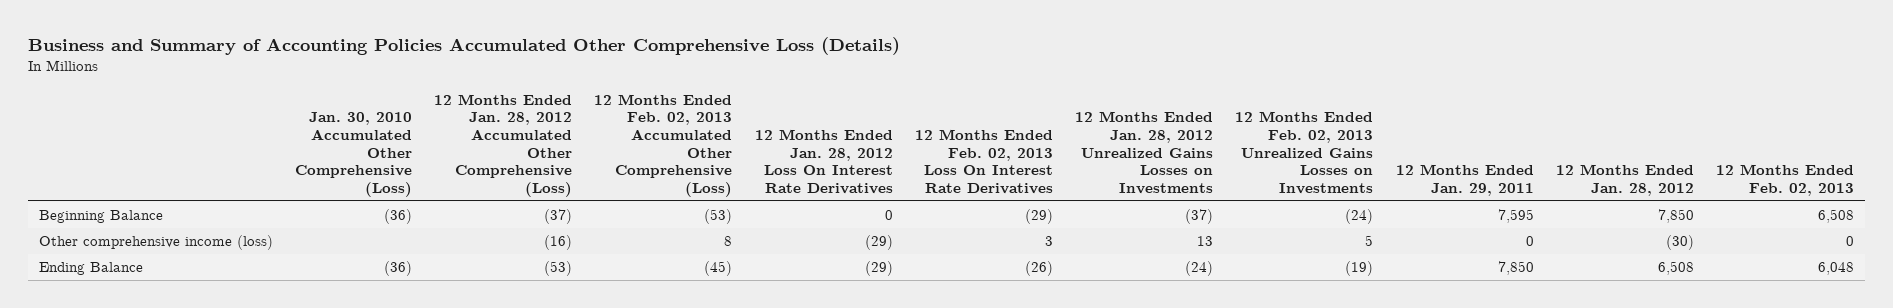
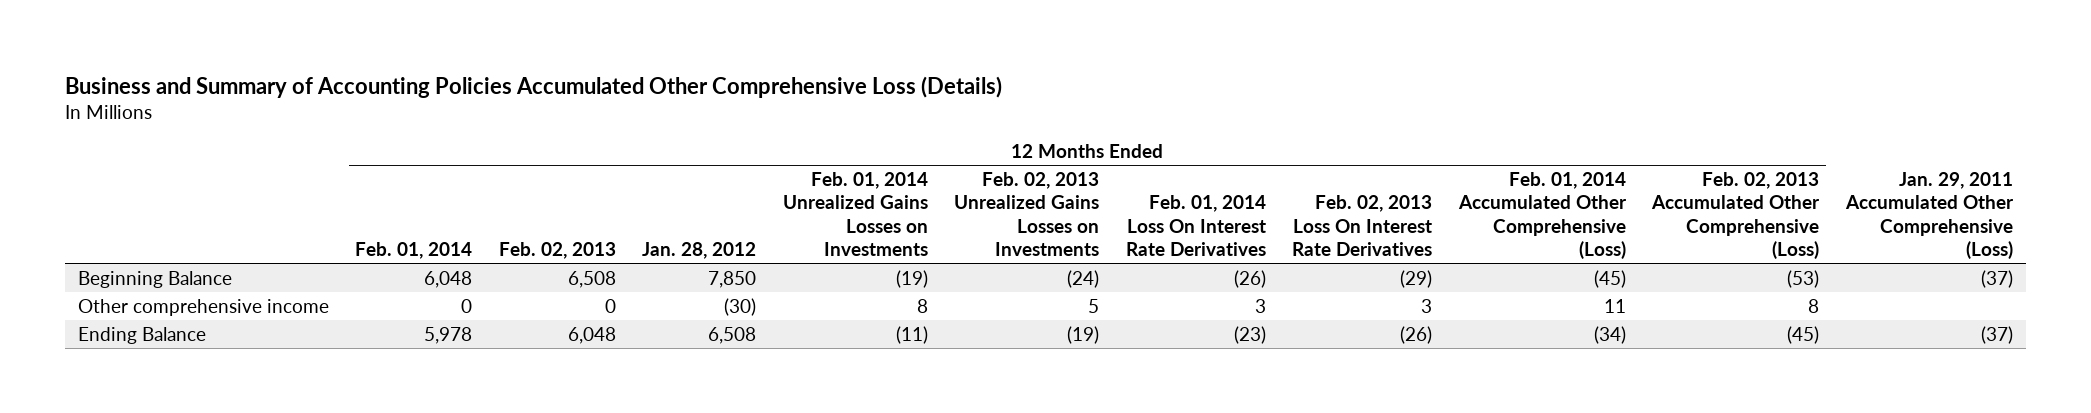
- | Jan. 30, 2010 Accumulated Other Comprehensive (Loss) | 12 Months Ended Jan. 28, 2012 Accumulated Other Comprehensive (Loss) | 12 Months Ended Feb. 02, 2013 Accumulated Other Comprehensive (Loss) | 12 Months Ended Jan. 28, 2012 Loss On Interest Rate Derivatives | 12 Months Ended Feb. 02, 2013 Loss On Interest Rate Derivatives | 12 Months Ended Jan. 28, 2012 Unrealized Gains Losses on Investments | 12 Months Ended Feb. 02, 2013 Unrealized Gains Losses on Investments | 12 Months Ended Jan. 29, 2011 | 12 Months Ended Jan. 28, 2012 | 12 Months Ended Feb. 02, 2013
+ | 12 Months Ended Feb. 01, 2014 | 12 Months Ended Feb. 02, 2013 | 12 Months Ended Jan. 28, 2012 | 12 Months Ended Feb. 01, 2014 Unrealized Gains Losses on Investments | 12 Months Ended Feb. 02, 2013 Unrealized Gains Losses on Investments | 12 Months Ended Feb. 01, 2014 Loss On Interest Rate Derivatives | 12 Months Ended Feb. 02, 2013 Loss On Interest Rate Derivatives | 12 Months Ended Feb. 01, 2014 Accumulated Other Comprehensive (Loss) | 12 Months Ended Feb. 02, 2013 Accumulated Other Comprehensive (Loss) | Jan. 29, 2011 Accumulated Other Comprehensive (Loss)
- Other comprehensive income (loss) | | (16) | 8 | (29) | 3 | 13 | 5 | 0 | (30) | 0
+ Other comprehensive income | 0 | 0 | (30) | 8 | 5 | 3 | 3 | 11 | 8 |

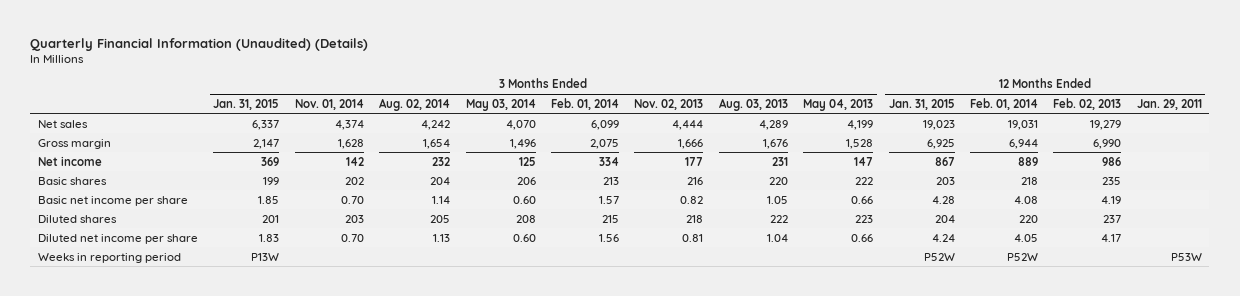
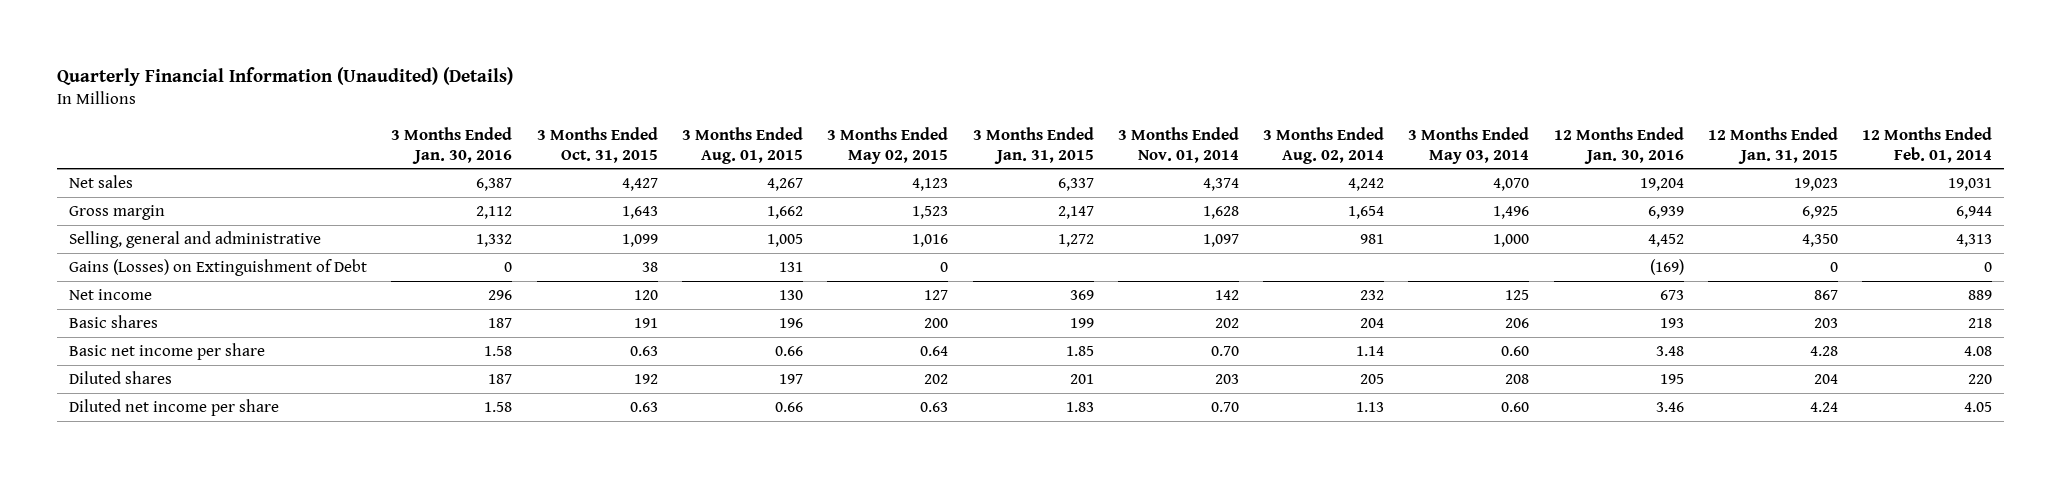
- | 3 Months Ended Jan. 31, 2015 | 3 Months Ended Nov. 01, 2014 | 3 Months Ended Aug. 02, 2014 | 3 Months Ended May 03, 2014 | 3 Months Ended Feb. 01, 2014 | 3 Months Ended Nov. 02, 2013 | 3 Months Ended Aug. 03, 2013 | 3 Months Ended May 04, 2013 | 12 Months Ended Jan. 31, 2015 | 12 Months Ended Feb. 01, 2014 | 12 Months Ended Feb. 02, 2013 | 12 Months Ended Jan. 29, 2011
+ | 3 Months Ended Jan. 30, 2016 | 3 Months Ended Oct. 31, 2015 | 3 Months Ended Aug. 01, 2015 | 3 Months Ended May 02, 2015 | 3 Months Ended Jan. 31, 2015 | 3 Months Ended Nov. 01, 2014 | 3 Months Ended Aug. 02, 2014 | 3 Months Ended May 03, 2014 | 12 Months Ended Jan. 30, 2016 | 12 Months Ended Jan. 31, 2015 | 12 Months Ended Feb. 01, 2014
+ Selling, general and administrative | 1,332 | 1,099 | 1,005 | 1,016 | 1,272 | 1,097 | 981 | 1,000 | 4,452 | 4,350 | 4,313
+ Gains (Losses) on Extinguishment of Debt | 0 | 38 | 131 | 0 | | | | | (169) | 0 | 0
- Weeks in reporting period | P13W | | | | | | | | P52W | P52W | | P53W

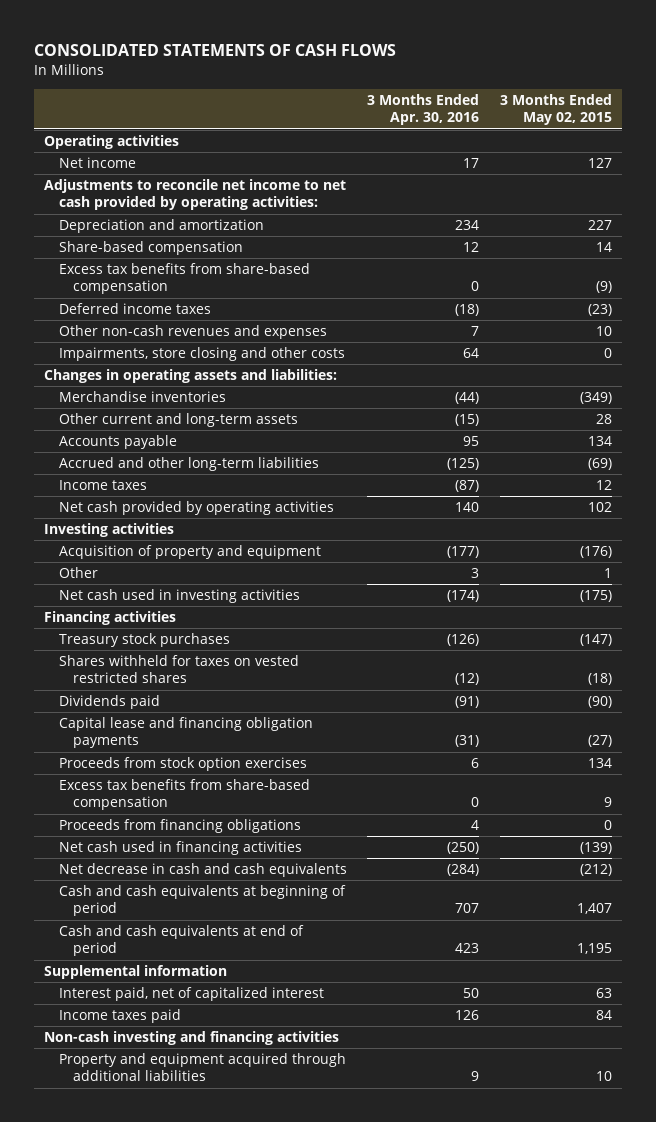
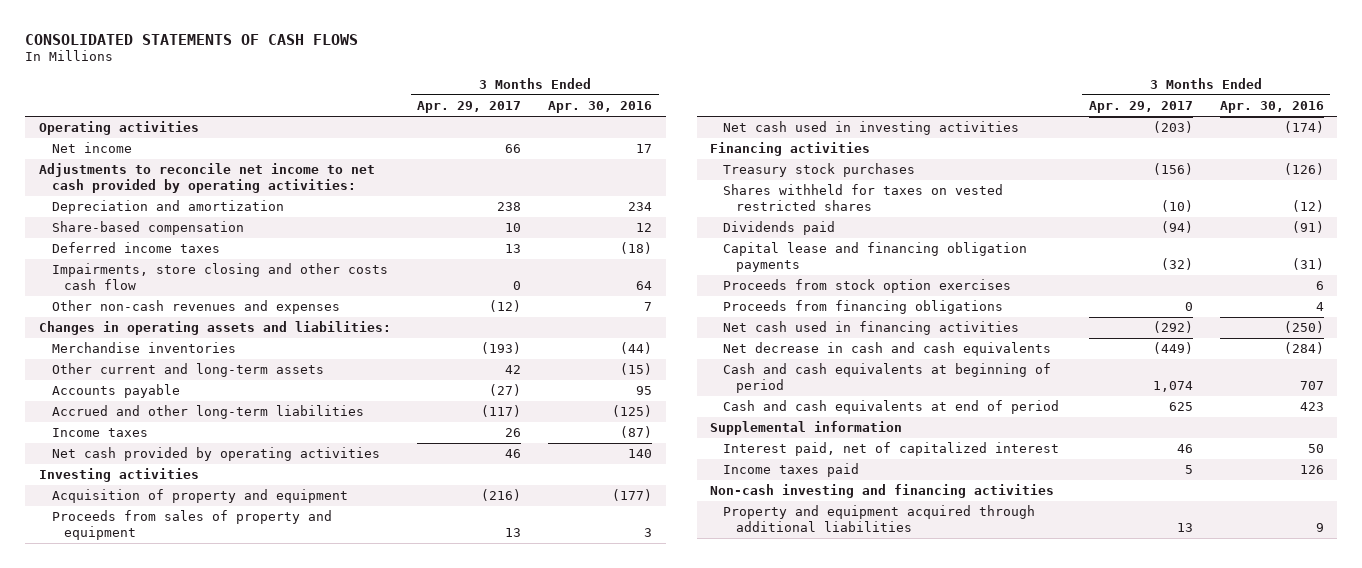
- | 3 Months Ended Apr. 30, 2016 | 3 Months Ended May 02, 2015
+ | 3 Months Ended Apr. 29, 2017 | 3 Months Ended Apr. 30, 2016
- Excess tax benefits from share-based compensation | 0 | (9)
+ Impairments, store closing and other costs cash flow | 0 | 64
- Impairments, store closing and other costs | 64 | 0
- Other | 3 | 1
+ Proceeds from sales of property and equipment | 13 | 3
- Excess tax benefits from share-based compensation | 0 | 9

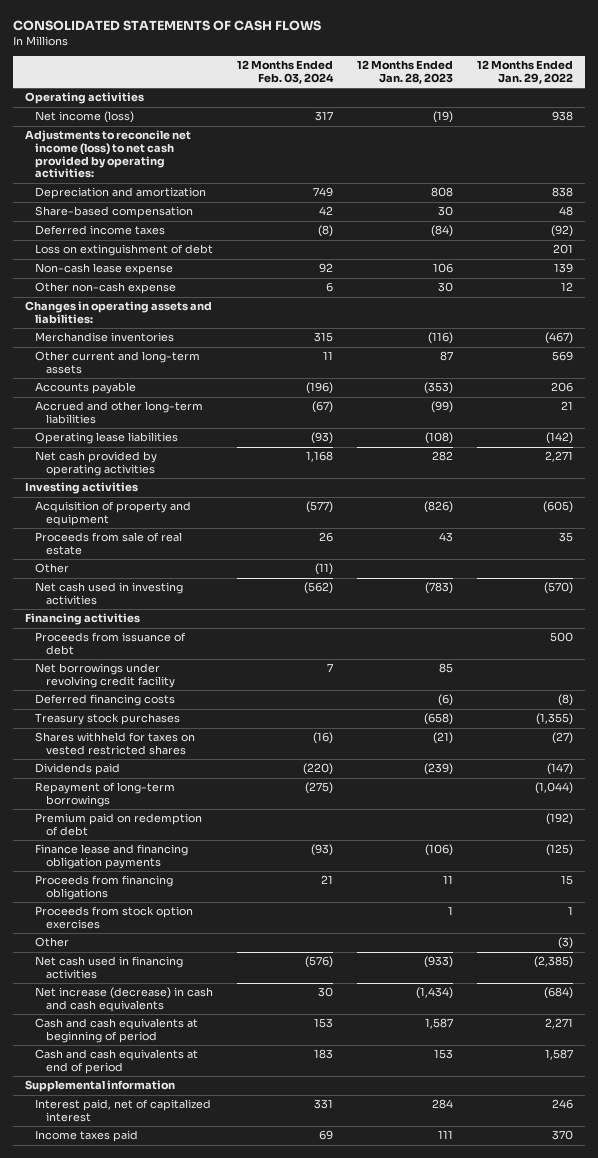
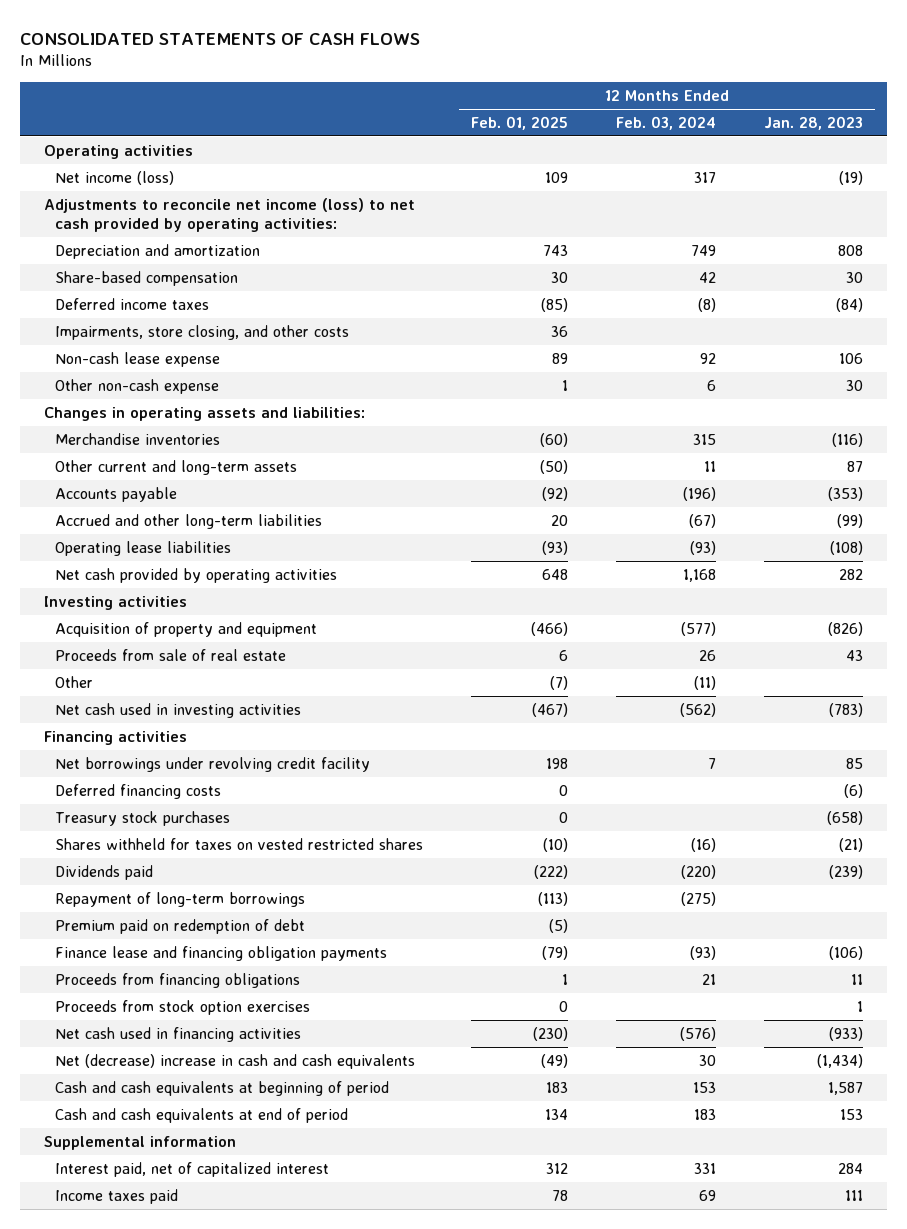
- | 12 Months Ended Feb. 03, 2024 | 12 Months Ended Jan. 28, 2023 | 12 Months Ended Jan. 29, 2022
+ | 12 Months Ended Feb. 01, 2025 | 12 Months Ended Feb. 03, 2024 | 12 Months Ended Jan. 28, 2023
- Loss on extinguishment of debt | | | 201
+ Impairments, store closing, and other costs | 36 | |
- Proceeds from issuance of debt | | | 500
- Other | | | (3)
- Net increase (decrease) in cash and cash equivalents | 30 | (1,434) | (684)
+ Net (decrease) increase in cash and cash equivalents | (49) | 30 | (1,434)

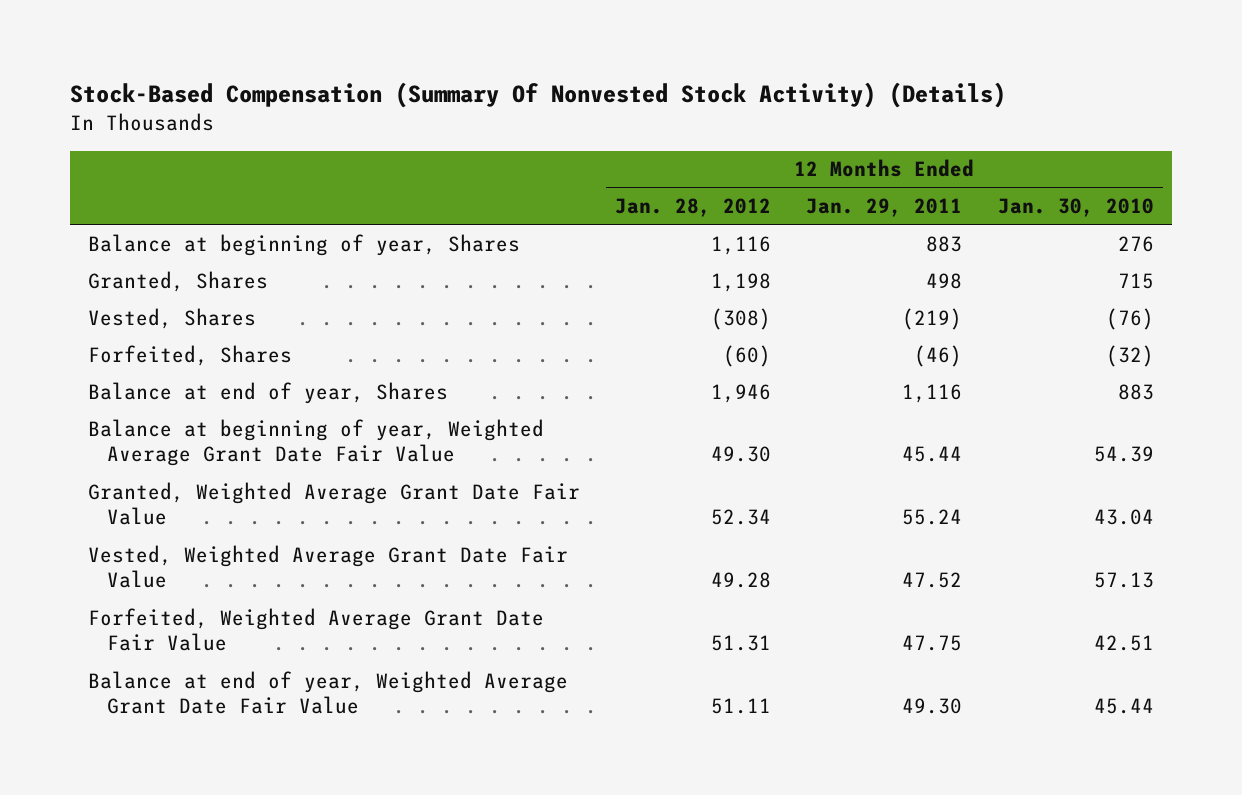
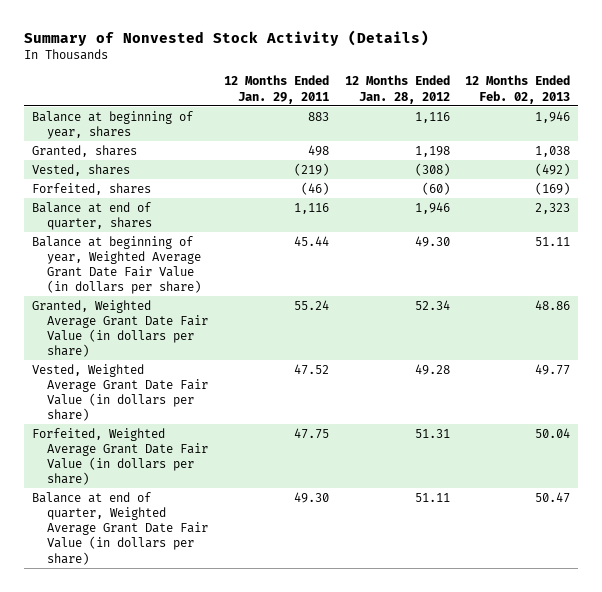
- Stock-Based Compensation (Summary Of Nonvested Stock Activity) (Details)
+ Summary of Nonvested Stock Activity (Details)
- | 12 Months Ended Jan. 28, 2012 | 12 Months Ended Jan. 29, 2011 | 12 Months Ended Jan. 30, 2010
+ | 12 Months Ended Jan. 29, 2011 | 12 Months Ended Jan. 28, 2012 | 12 Months Ended Feb. 02, 2013
- Balance at beginning of year, Shares | 1,116 | 883 | 276
- Granted, Shares | 1,198 | 498 | 715
- Vested, Shares | (308) | (219) | (76)
- Forfeited, Shares | (60) | (46) | (32)
- Balance at end of year, Shares | 1,946 | 1,116 | 883
- Balance at beginning of year, Weighted Average Grant Date Fair Value | 49.30 | 45.44 | 54.39
- Granted, Weighted Average Grant Date Fair Value | 52.34 | 55.24 | 43.04
- Vested, Weighted Average Grant Date Fair Value | 49.28 | 47.52 | 57.13
- Forfeited, Weighted Average Grant Date Fair Value | 51.31 | 47.75 | 42.51
- Balance at end of year, Weighted Average Grant Date Fair Value | 51.11 | 49.30 | 45.44
+ Balance at beginning of year, shares | 883 | 1,116 | 1,946
+ Granted, shares | 498 | 1,198 | 1,038
+ Vested, shares | (219) | (308) | (492)
+ Forfeited, shares | (46) | (60) | (169)
+ Balance at end of quarter, shares | 1,116 | 1,946 | 2,323
+ Balance at beginning of year, Weighted Average Grant Date Fair Value (in dollars per share) | 45.44 | 49.30 | 51.11
+ Granted, Weighted Average Grant Date Fair Value (in dollars per share) | 55.24 | 52.34 | 48.86
+ Vested, Weighted Average Grant Date Fair Value (in dollars per share) | 47.52 | 49.28 | 49.77
+ Forfeited, Weighted Average Grant Date Fair Value (in dollars per share) | 47.75 | 51.31 | 50.04
+ Balance at end of quarter, Weighted Average Grant Date Fair Value (in dollars per share) | 49.30 | 51.11 | 50.47

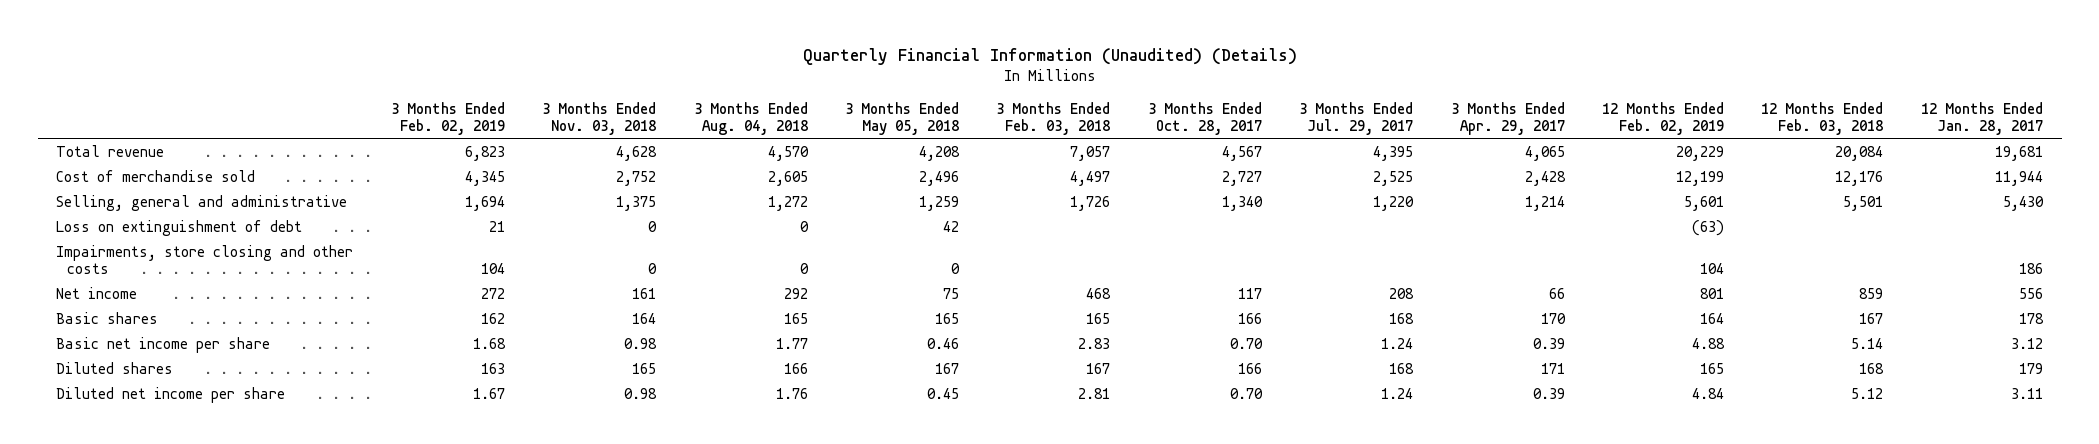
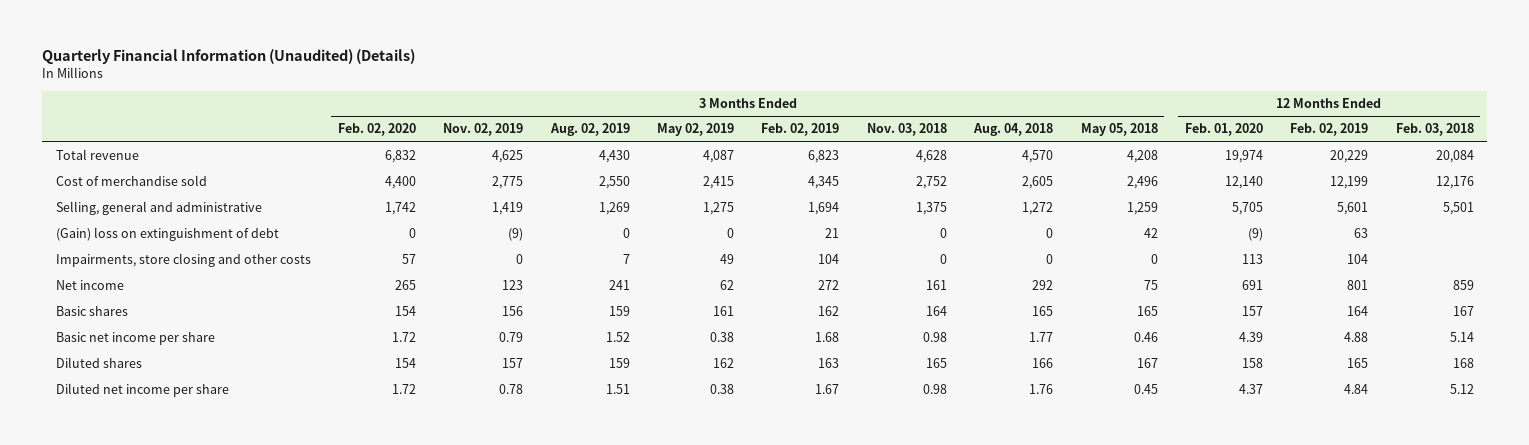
- | 3 Months Ended Feb. 02, 2019 | 3 Months Ended Nov. 03, 2018 | 3 Months Ended Aug. 04, 2018 | 3 Months Ended May 05, 2018 | 3 Months Ended Feb. 03, 2018 | 3 Months Ended Oct. 28, 2017 | 3 Months Ended Jul. 29, 2017 | 3 Months Ended Apr. 29, 2017 | 12 Months Ended Feb. 02, 2019 | 12 Months Ended Feb. 03, 2018 | 12 Months Ended Jan. 28, 2017
+ | 3 Months Ended Feb. 02, 2020 | 3 Months Ended Nov. 02, 2019 | 3 Months Ended Aug. 02, 2019 | 3 Months Ended May 02, 2019 | 3 Months Ended Feb. 02, 2019 | 3 Months Ended Nov. 03, 2018 | 3 Months Ended Aug. 04, 2018 | 3 Months Ended May 05, 2018 | 12 Months Ended Feb. 01, 2020 | 12 Months Ended Feb. 02, 2019 | 12 Months Ended Feb. 03, 2018
- Loss on extinguishment of debt | 21 | 0 | 0 | 42 | | | | | (63) | |
+ (Gain) loss on extinguishment of debt | 0 | (9) | 0 | 0 | 21 | 0 | 0 | 42 | (9) | 63 |

